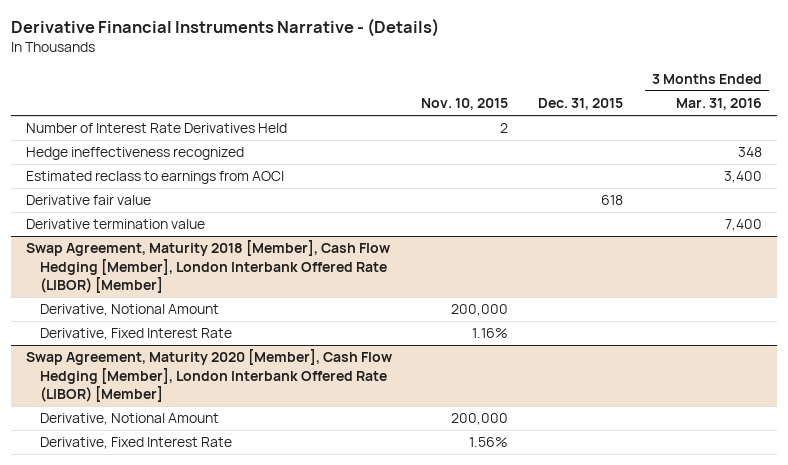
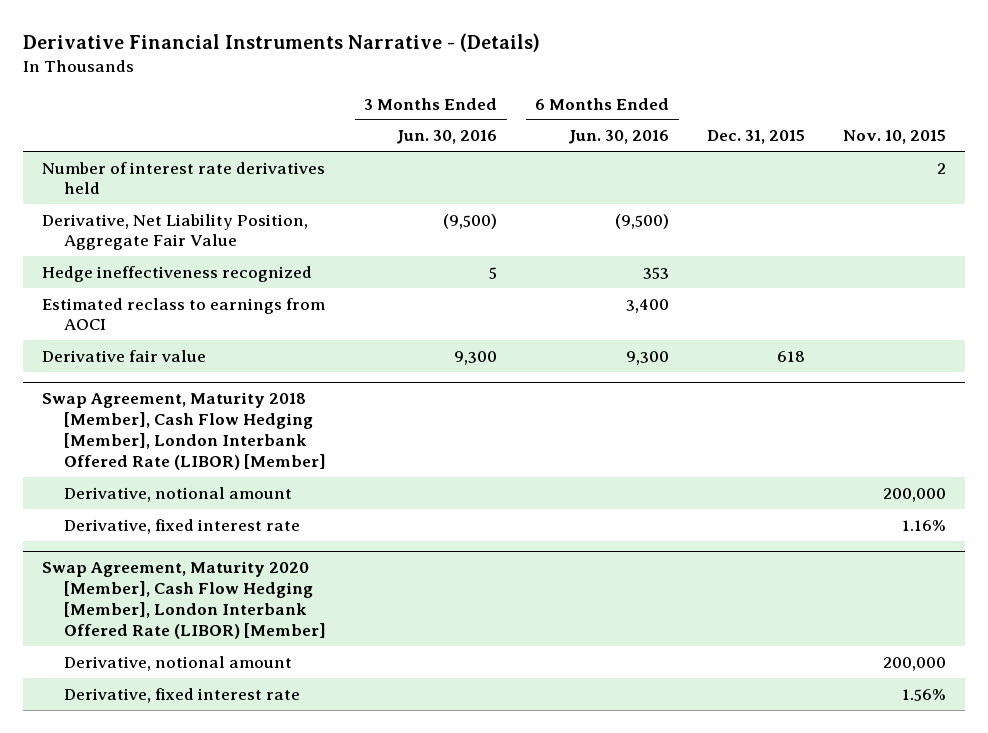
- | Nov. 10, 2015 | Dec. 31, 2015 | 3 Months Ended Mar. 31, 2016
+ | 3 Months Ended Jun. 30, 2016 | 6 Months Ended Jun. 30, 2016 | Dec. 31, 2015 | Nov. 10, 2015
- Number of Interest Rate Derivatives Held | 2 | |
+ Number of interest rate derivatives held | | | | 2
+ Derivative, Net Liability Position, Aggregate Fair Value | (9,500) | (9,500) | |
- Derivative termination value | | | 7,400
@ Swap Agreement, Maturity 2018 [Member], Cash Flow Hedging [Member], London Interbank Offered Rate (LIBOR) [Member]
- Derivative, Notional Amount | 200,000 | |
- Derivative, Fixed Interest Rate | 1.16% | |
+ Derivative, notional amount | | | | 200,000
+ Derivative, fixed interest rate | | | | 1.16%
@ Swap Agreement, Maturity 2020 [Member], Cash Flow Hedging [Member], London Interbank Offered Rate (LIBOR) [Member]
- Derivative, Notional Amount | 200,000 | |
- Derivative, Fixed Interest Rate | 1.56% | |
+ Derivative, notional amount | | | | 200,000
+ Derivative, fixed interest rate | | | | 1.56%

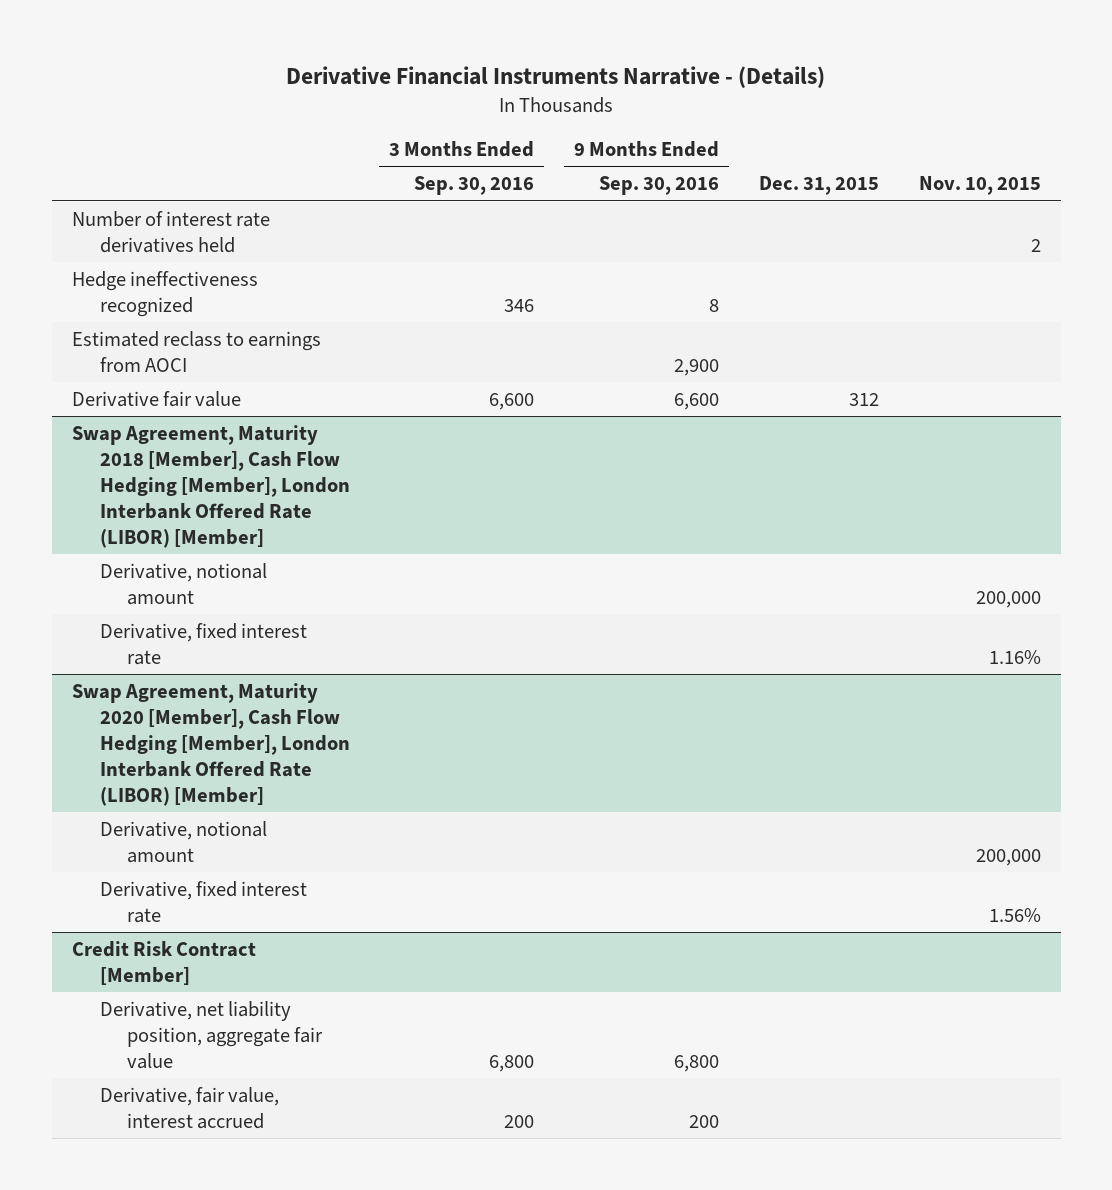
- | 3 Months Ended Jun. 30, 2016 | 6 Months Ended Jun. 30, 2016 | Dec. 31, 2015 | Nov. 10, 2015
+ | 3 Months Ended Sep. 30, 2016 | 9 Months Ended Sep. 30, 2016 | Dec. 31, 2015 | Nov. 10, 2015
- Derivative, Net Liability Position, Aggregate Fair Value | (9,500) | (9,500) | |
- Derivative fair value | 9,300 | 9,300 | 618 |
+ Derivative fair value | 6,600 | 6,600 | 312 |
+ Credit Risk Contract [Member]
+ Derivative, net liability position, aggregate fair value | 6,800 | 6,800 | |
+ Derivative, fair value, interest accrued | 200 | 200 | |

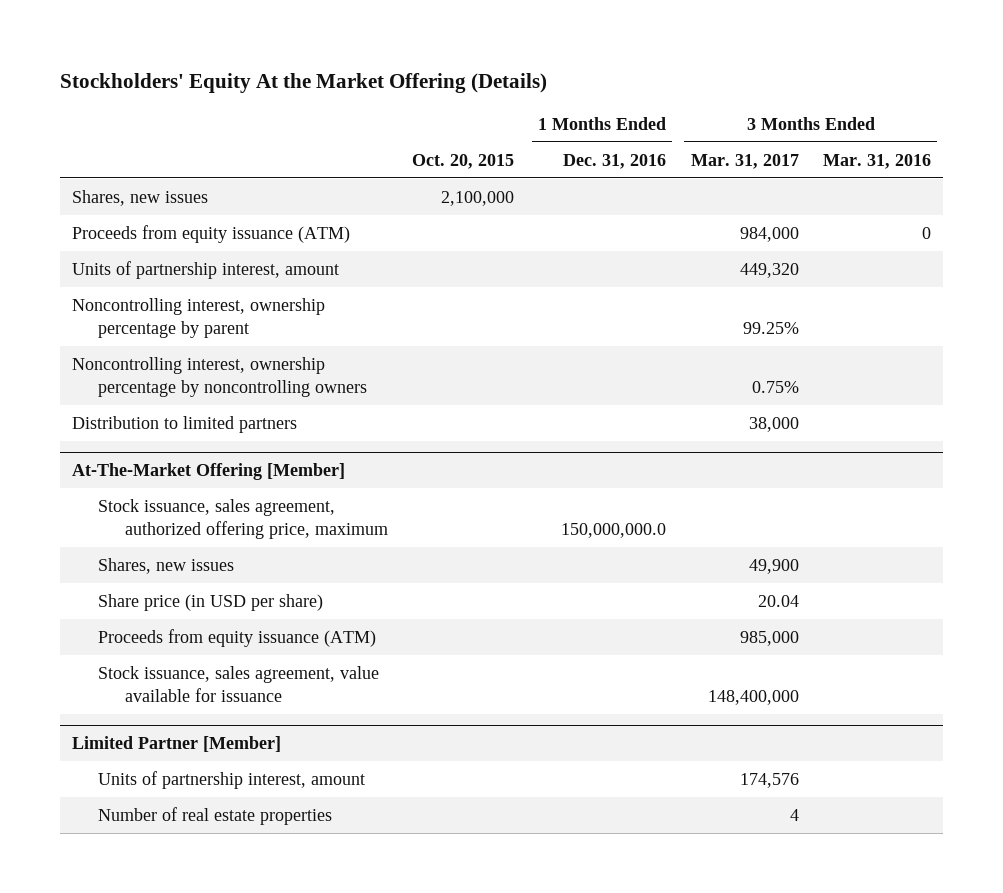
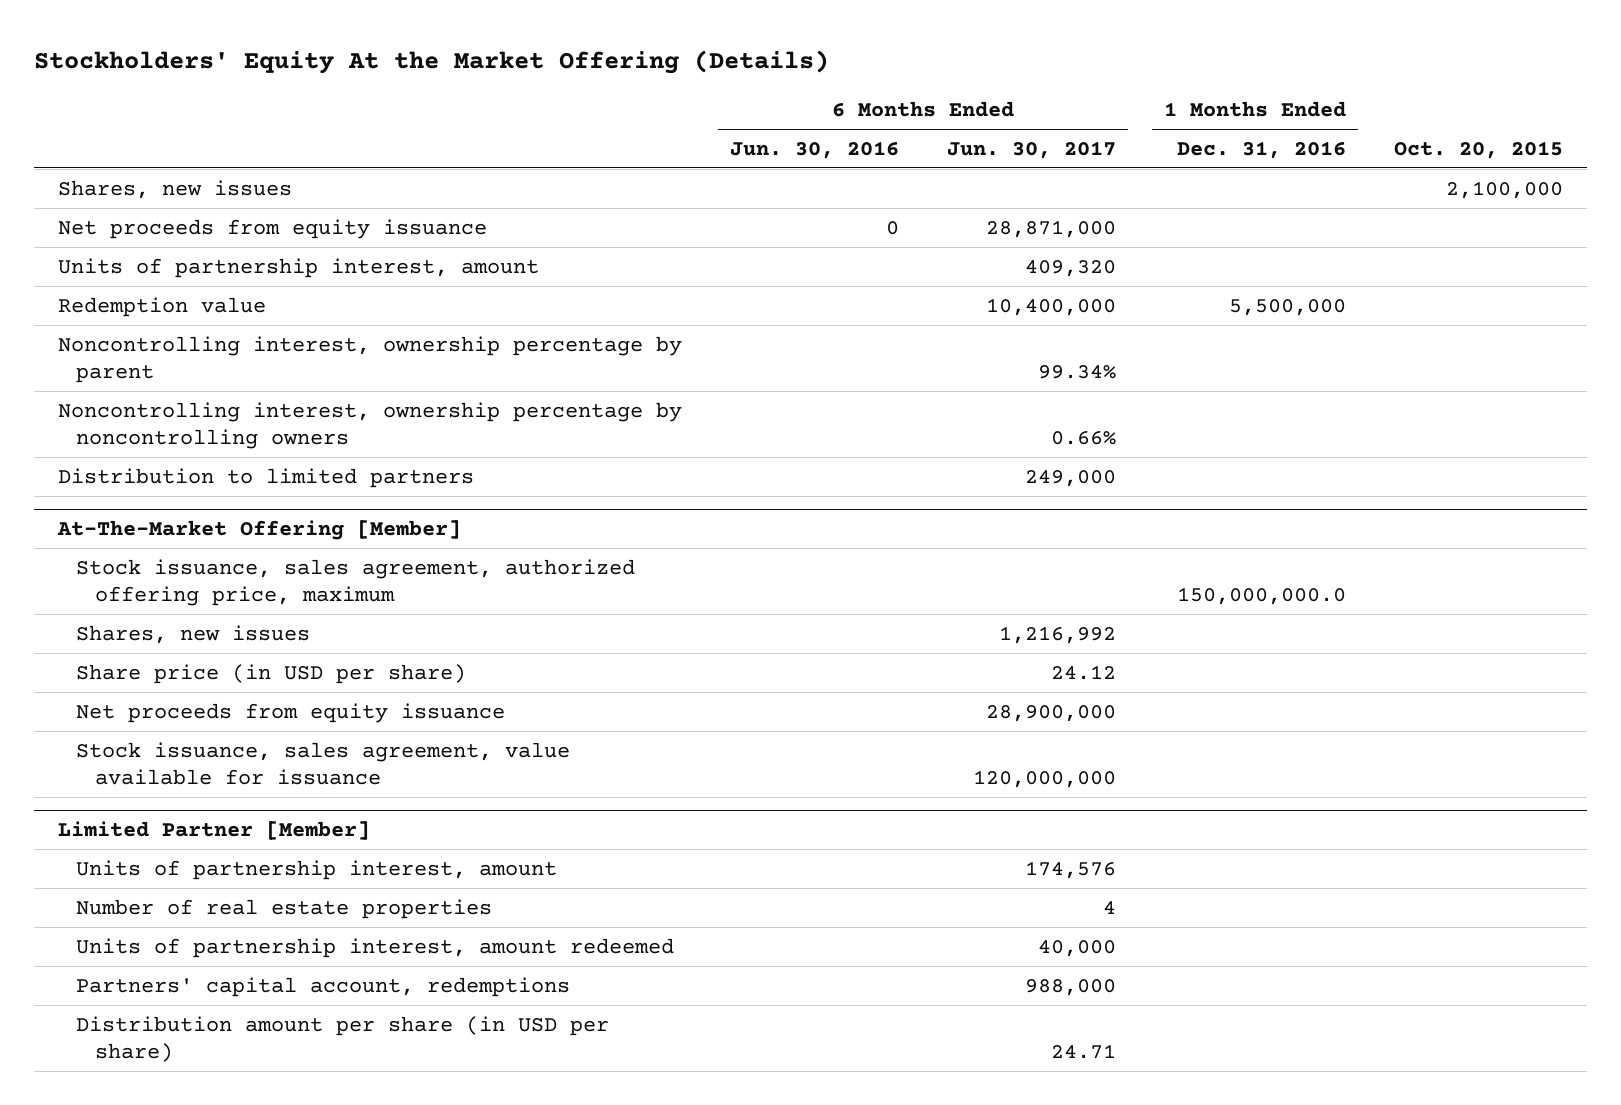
- | Oct. 20, 2015 | 1 Months Ended Dec. 31, 2016 | 3 Months Ended Mar. 31, 2017 | 3 Months Ended Mar. 31, 2016
+ | 6 Months Ended Jun. 30, 2016 | 6 Months Ended Jun. 30, 2017 | 1 Months Ended Dec. 31, 2016 | Oct. 20, 2015
- Proceeds from equity issuance (ATM) | | | 984,000 | 0
+ Net proceeds from equity issuance | 0 | 28,871,000 | |
+ Redemption value | | 10,400,000 | 5,500,000 |
@ At-The-Market Offering [Member]
- Proceeds from equity issuance (ATM) | | | 985,000 |
+ Net proceeds from equity issuance | | 28,900,000 | |
@ Limited Partner [Member]
+ Units of partnership interest, amount redeemed | | 40,000 | |
+ Partners' capital account, redemptions | | 988,000 | |
+ Distribution amount per share (in USD per share) | | 24.71 | |

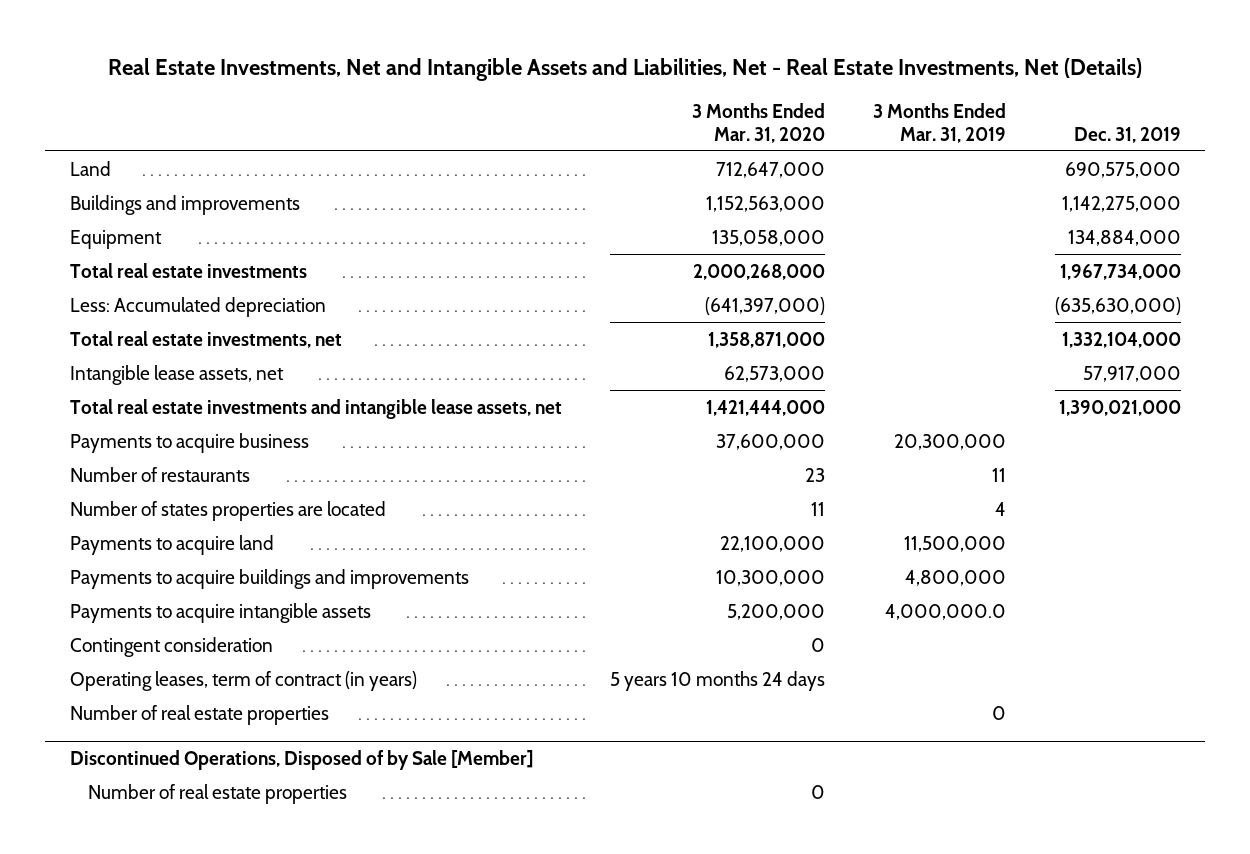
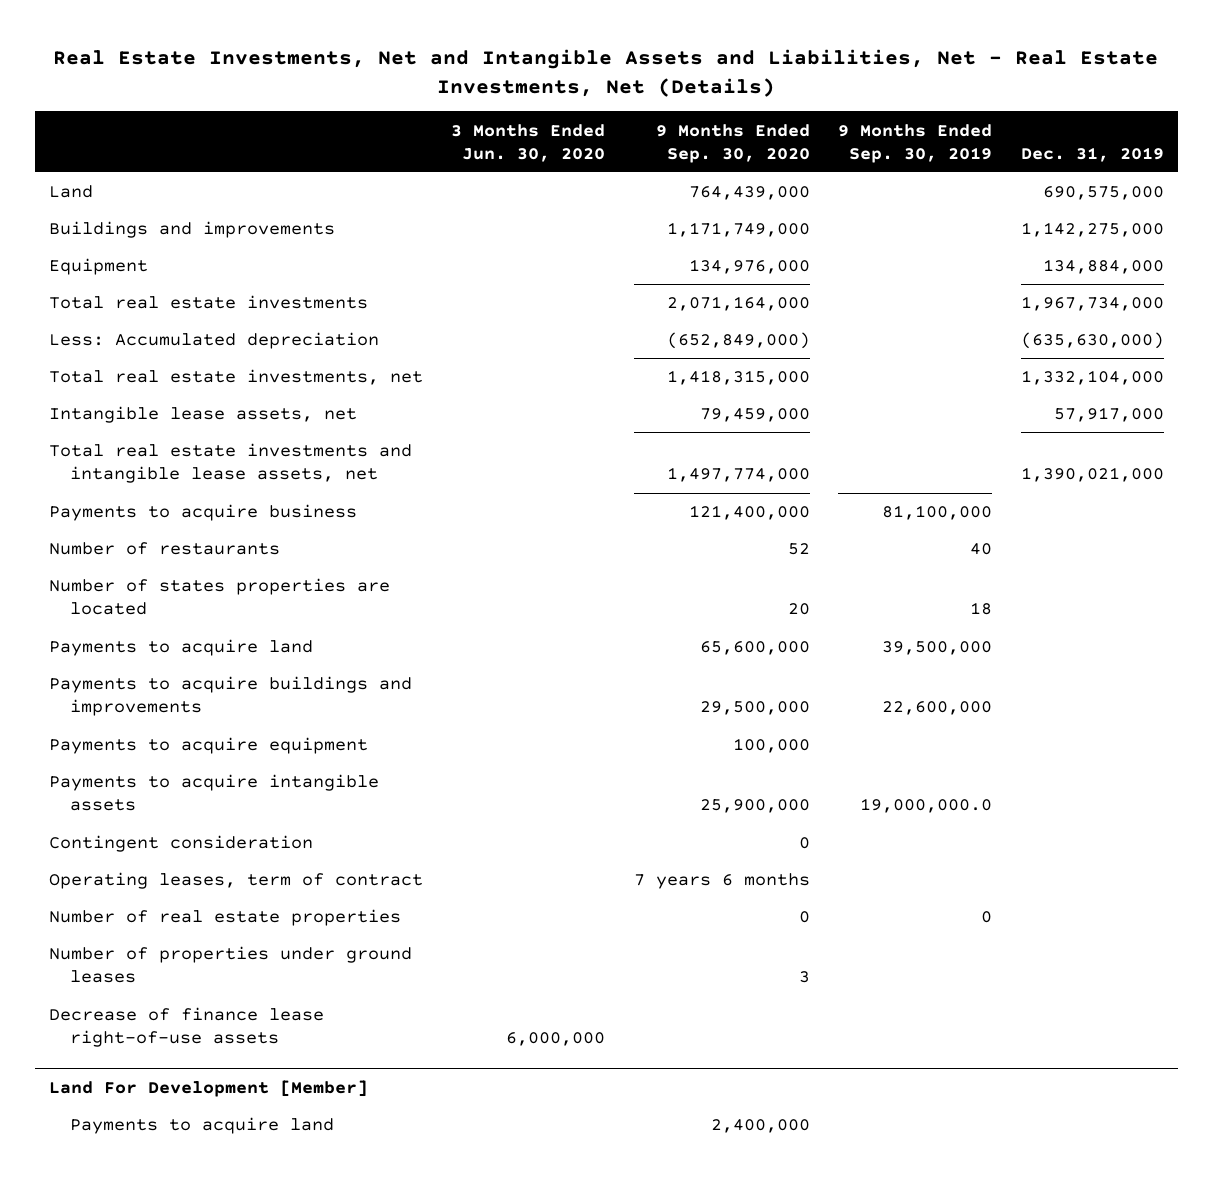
- | 3 Months Ended Mar. 31, 2020 | 3 Months Ended Mar. 31, 2019 | Dec. 31, 2019
+ | 3 Months Ended Jun. 30, 2020 | 9 Months Ended Sep. 30, 2020 | 9 Months Ended Sep. 30, 2019 | Dec. 31, 2019
+ Payments to acquire equipment | | 100,000 | |
- Operating leases, term of contract (in years) | 5 years 10 months 24 days | |
+ Operating leases, term of contract | | 7 years 6 months | |
- Discontinued Operations, Disposed of by Sale [Member]
- Number of real estate properties | 0 | |
+ Number of properties under ground leases | | 3 | |
+ Decrease of finance lease right-of-use assets | 6,000,000 | | |
+ Land For Development [Member]
+ Payments to acquire land | | 2,400,000 | |

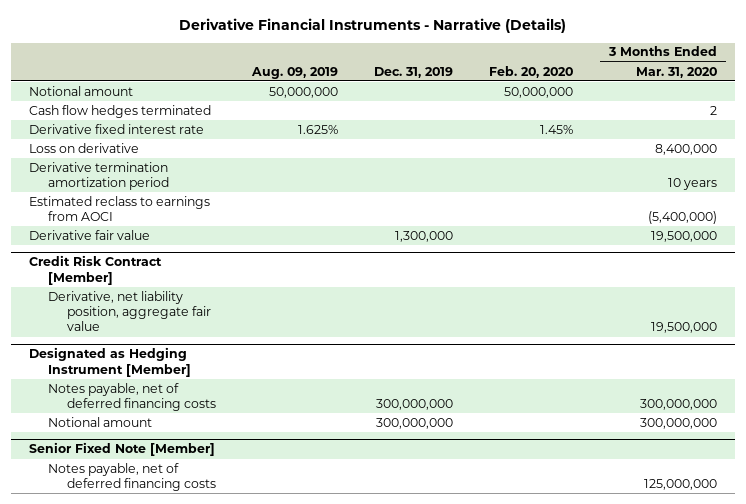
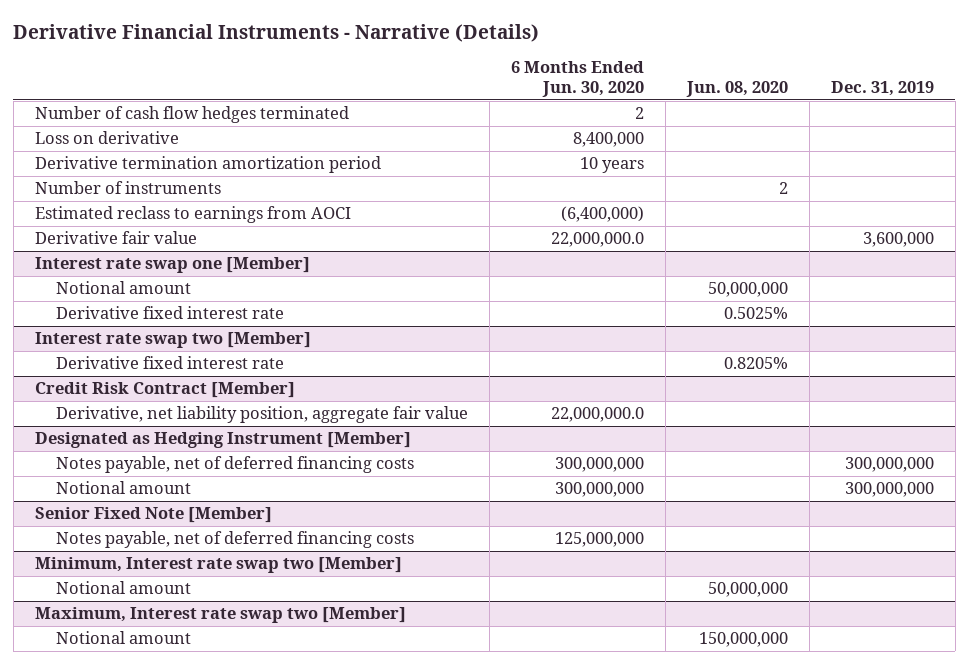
- | Aug. 09, 2019 | Dec. 31, 2019 | Feb. 20, 2020 | 3 Months Ended Mar. 31, 2020
+ | 6 Months Ended Jun. 30, 2020 | Jun. 08, 2020 | Dec. 31, 2019
- Notional amount | 50,000,000 | | 50,000,000 |
- Cash flow hedges terminated | | | | 2
- Derivative fixed interest rate | 1.625% | | 1.45% |
+ Number of cash flow hedges terminated | 2 | |
+ Number of instruments | | 2 |
- Derivative fair value | | 1,300,000 | | 19,500,000
+ Derivative fair value | 22,000,000.0 | | 3,600,000
+ Interest rate swap one [Member]
+ Notional amount | | 50,000,000 |
+ Derivative fixed interest rate | | 0.5025% |
+ Interest rate swap two [Member]
+ Derivative fixed interest rate | | 0.8205% |
+ Minimum, Interest rate swap two [Member]
+ Notional amount | | 50,000,000 |
+ Maximum, Interest rate swap two [Member]
+ Notional amount | | 150,000,000 |

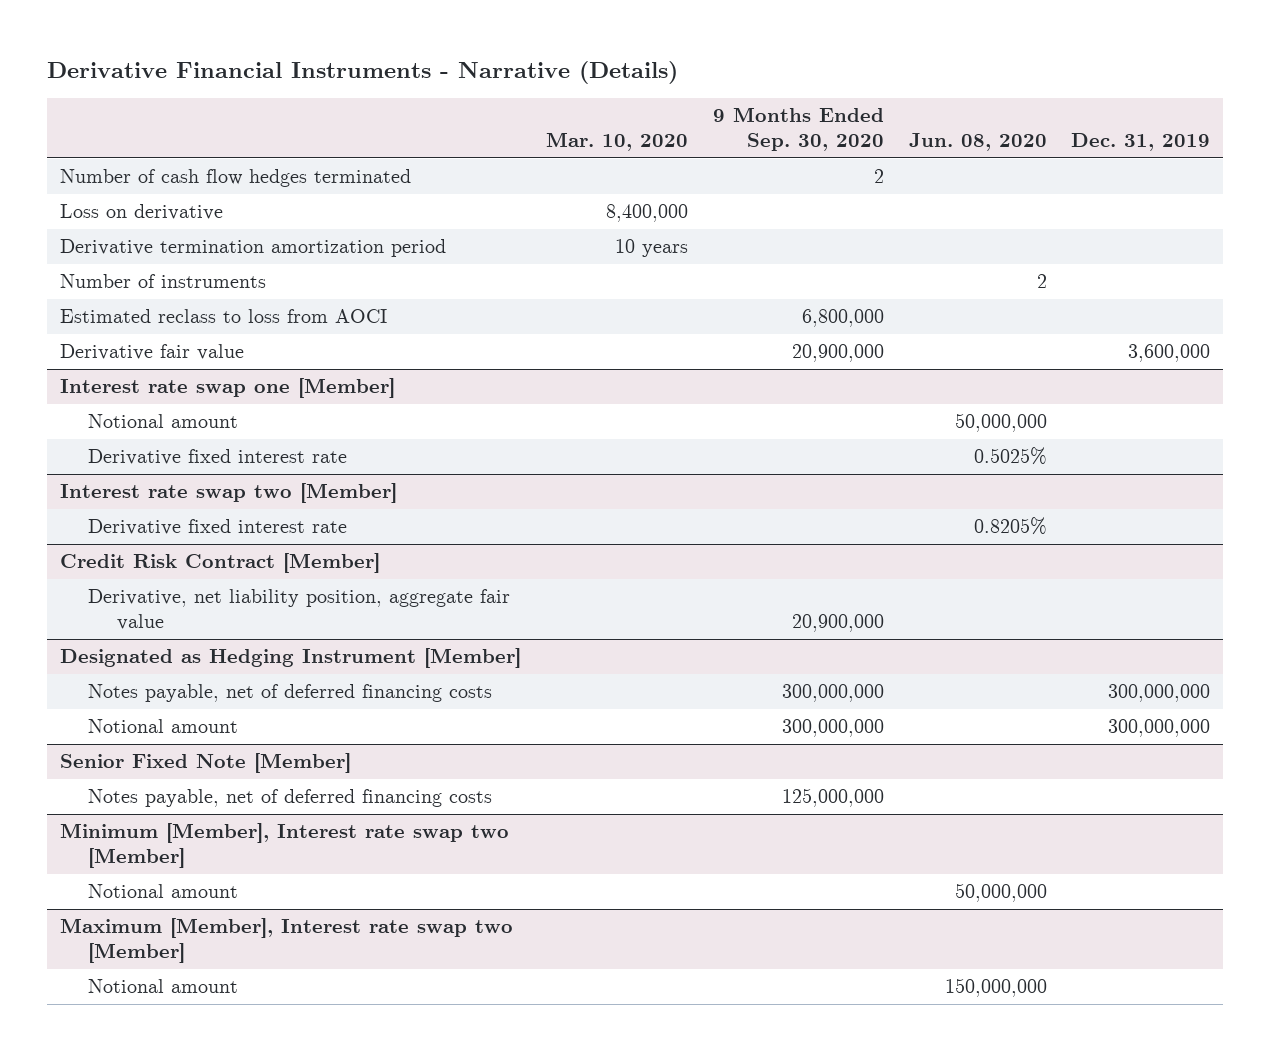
- | 6 Months Ended Jun. 30, 2020 | Jun. 08, 2020 | Dec. 31, 2019
+ | Mar. 10, 2020 | 9 Months Ended Sep. 30, 2020 | Jun. 08, 2020 | Dec. 31, 2019
- Estimated reclass to earnings from AOCI | (6,400,000) | |
+ Estimated reclass to loss from AOCI | | 6,800,000 | |
- Minimum, Interest rate swap two [Member]
+ Minimum [Member], Interest rate swap two [Member]
- Maximum, Interest rate swap two [Member]
+ Maximum [Member], Interest rate swap two [Member]

